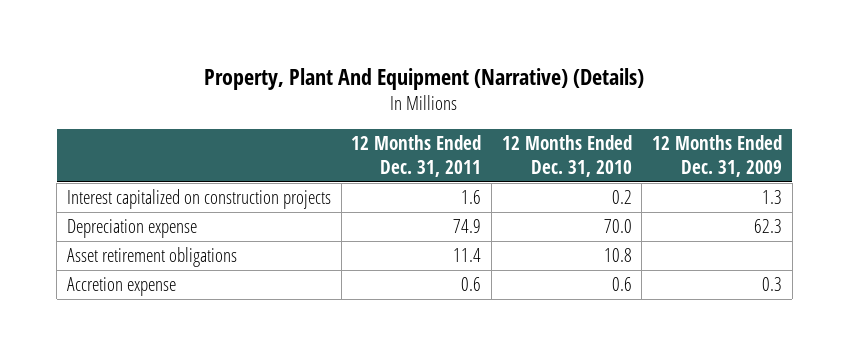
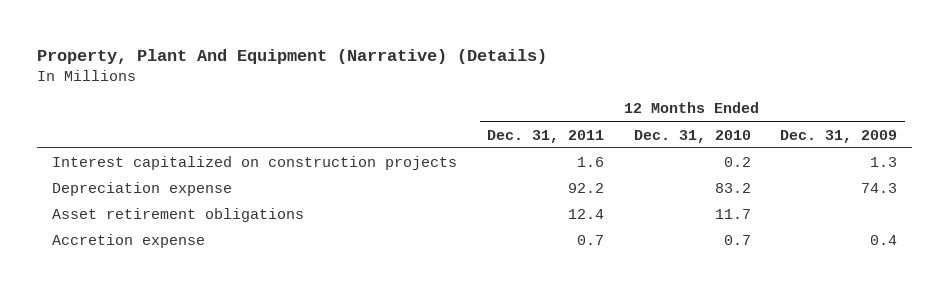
- Depreciation expense | 74.9 | 70.0 | 62.3
- Asset retirement obligations | 11.4 | 10.8 |
- Accretion expense | 0.6 | 0.6 | 0.3
+ Depreciation expense | 92.2 | 83.2 | 74.3
+ Asset retirement obligations | 12.4 | 11.7 |
+ Accretion expense | 0.7 | 0.7 | 0.4

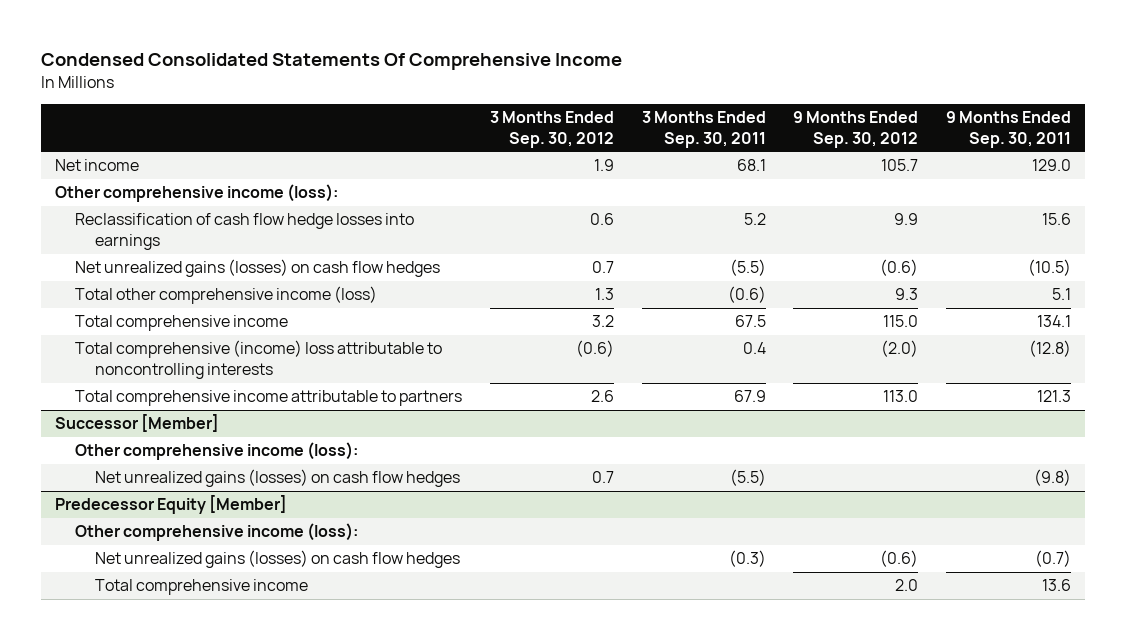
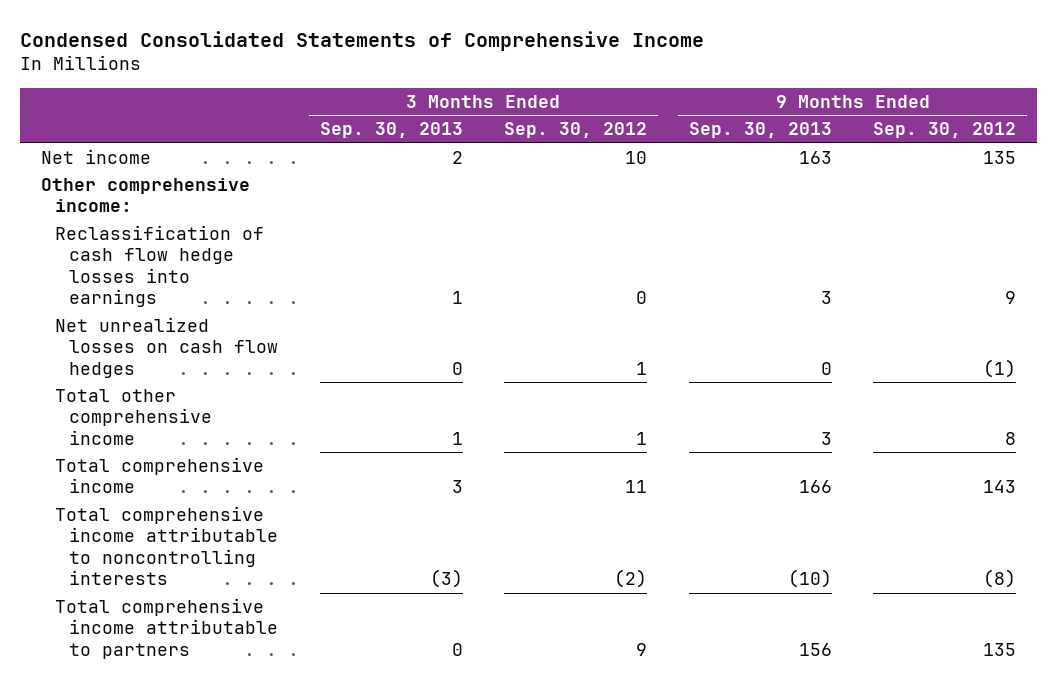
- Condensed Consolidated Statements Of Comprehensive Income
+ Condensed Consolidated Statements of Comprehensive Income
- | 3 Months Ended Sep. 30, 2012 | 3 Months Ended Sep. 30, 2011 | 9 Months Ended Sep. 30, 2012 | 9 Months Ended Sep. 30, 2011
+ | 3 Months Ended Sep. 30, 2013 | 3 Months Ended Sep. 30, 2012 | 9 Months Ended Sep. 30, 2013 | 9 Months Ended Sep. 30, 2012
- Net income | 1.9 | 68.1 | 105.7 | 129.0
- Other comprehensive income (loss):
- Reclassification of cash flow hedge losses into earnings | 0.6 | 5.2 | 9.9 | 15.6
- Net unrealized gains (losses) on cash flow hedges | 0.7 | (5.5) | (0.6) | (10.5)
- Total other comprehensive income (loss) | 1.3 | (0.6) | 9.3 | 5.1
- Total comprehensive income | 3.2 | 67.5 | 115.0 | 134.1
- Total comprehensive (income) loss attributable to noncontrolling interests | (0.6) | 0.4 | (2.0) | (12.8)
- Total comprehensive income attributable to partners | 2.6 | 67.9 | 113.0 | 121.3
- Successor [Member]
- Other comprehensive income (loss):
- Net unrealized gains (losses) on cash flow hedges | 0.7 | (5.5) | | (9.8)
- Predecessor Equity [Member]
- Other comprehensive income (loss):
- Net unrealized gains (losses) on cash flow hedges | | (0.3) | (0.6) | (0.7)
- Total comprehensive income | | | 2.0 | 13.6
+ Net income | 2 | 10 | 163 | 135
+ Other comprehensive income:
+ Reclassification of cash flow hedge losses into earnings | 1 | 0 | 3 | 9
+ Net unrealized losses on cash flow hedges | 0 | 1 | 0 | (1)
+ Total other comprehensive income | 1 | 1 | 3 | 8
+ Total comprehensive income | 3 | 11 | 166 | 143
+ Total comprehensive income attributable to noncontrolling interests | (3) | (2) | (10) | (8)
+ Total comprehensive income attributable to partners | 0 | 9 | 156 | 135

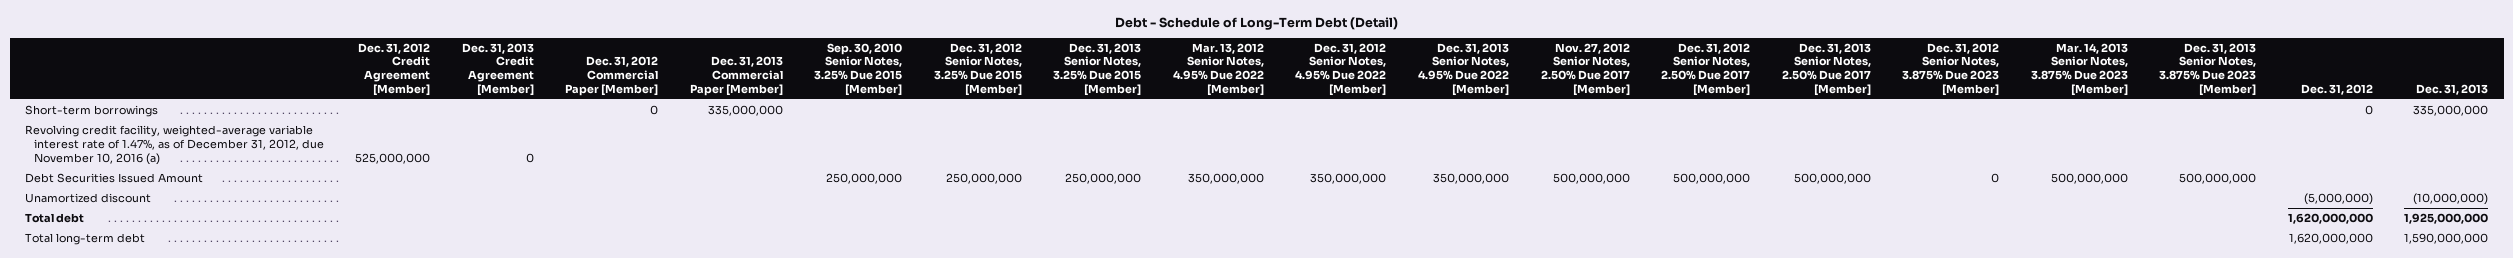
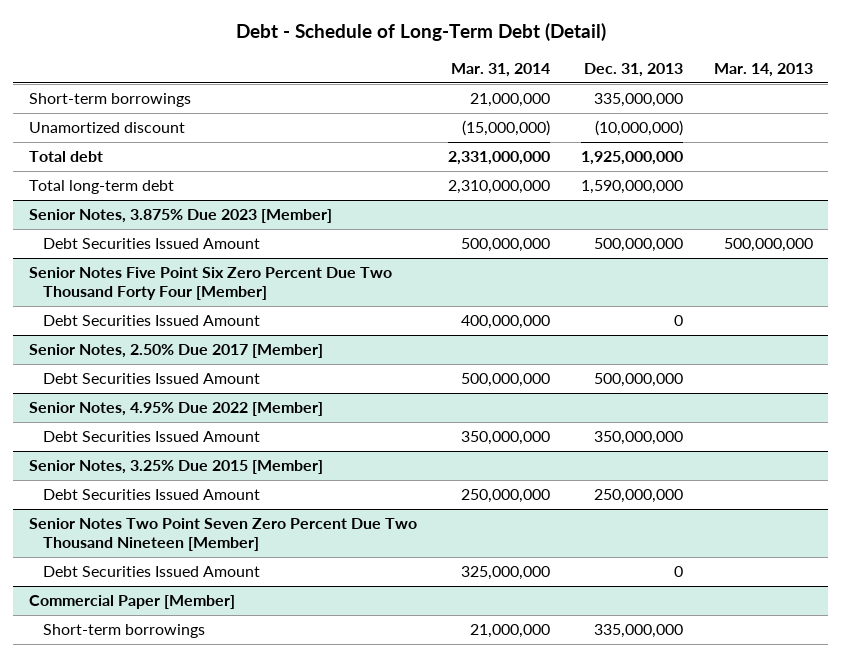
- | Dec. 31, 2012 Credit Agreement [Member] | Dec. 31, 2013 Credit Agreement [Member] | Dec. 31, 2012 Commercial Paper [Member] | Dec. 31, 2013 Commercial Paper [Member] | Sep. 30, 2010 Senior Notes, 3.25% Due 2015 [Member] | Dec. 31, 2012 Senior Notes, 3.25% Due 2015 [Member] | Dec. 31, 2013 Senior Notes, 3.25% Due 2015 [Member] | Mar. 13, 2012 Senior Notes, 4.95% Due 2022 [Member] | Dec. 31, 2012 Senior Notes, 4.95% Due 2022 [Member] | Dec. 31, 2013 Senior Notes, 4.95% Due 2022 [Member] | Nov. 27, 2012 Senior Notes, 2.50% Due 2017 [Member] | Dec. 31, 2012 Senior Notes, 2.50% Due 2017 [Member] | Dec. 31, 2013 Senior Notes, 2.50% Due 2017 [Member] | Dec. 31, 2012 Senior Notes, 3.875% Due 2023 [Member] | Mar. 14, 2013 Senior Notes, 3.875% Due 2023 [Member] | Dec. 31, 2013 Senior Notes, 3.875% Due 2023 [Member] | Dec. 31, 2012 | Dec. 31, 2013
+ | Mar. 31, 2014 | Dec. 31, 2013 | Mar. 14, 2013
- Revolving credit facility, weighted-average variable interest rate of 1.47%, as of December 31, 2012, due November 10, 2016 (a) | 525,000,000 | 0 | | | | | | | | | | | | | | | |
- Debt Securities Issued Amount | | | | | 250,000,000 | 250,000,000 | 250,000,000 | 350,000,000 | 350,000,000 | 350,000,000 | 500,000,000 | 500,000,000 | 500,000,000 | 0 | 500,000,000 | 500,000,000 | |
+ Senior Notes, 3.875% Due 2023 [Member]
+ Debt Securities Issued Amount | 500,000,000 | 500,000,000 | 500,000,000
+ Senior Notes Five Point Six Zero Percent Due Two Thousand Forty Four [Member]
+ Debt Securities Issued Amount | 400,000,000 | 0 |
+ Senior Notes, 2.50% Due 2017 [Member]
+ Debt Securities Issued Amount | 500,000,000 | 500,000,000 |
+ Senior Notes, 4.95% Due 2022 [Member]
+ Debt Securities Issued Amount | 350,000,000 | 350,000,000 |
+ Senior Notes, 3.25% Due 2015 [Member]
+ Debt Securities Issued Amount | 250,000,000 | 250,000,000 |
+ Senior Notes Two Point Seven Zero Percent Due Two Thousand Nineteen [Member]
+ Debt Securities Issued Amount | 325,000,000 | 0 |
+ Commercial Paper [Member]
+ Short-term borrowings | 21,000,000 | 335,000,000 |

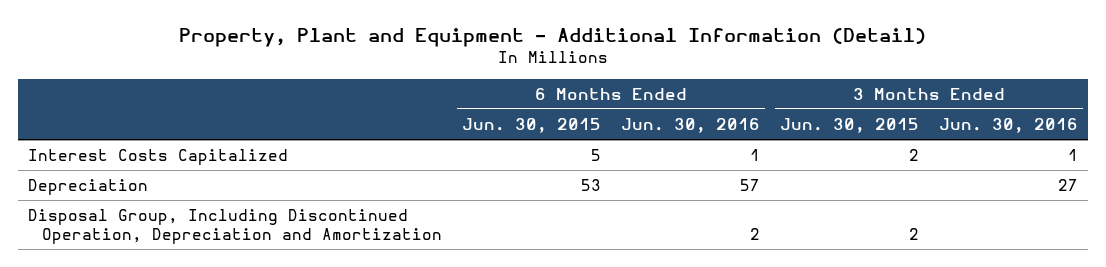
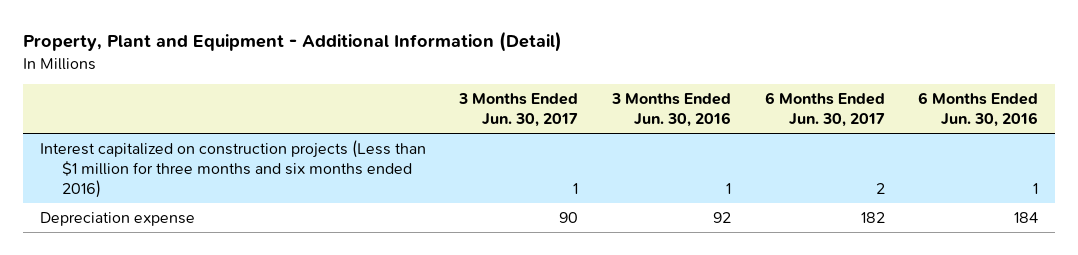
- | 6 Months Ended Jun. 30, 2015 | 6 Months Ended Jun. 30, 2016 | 3 Months Ended Jun. 30, 2015 | 3 Months Ended Jun. 30, 2016
+ | 3 Months Ended Jun. 30, 2017 | 3 Months Ended Jun. 30, 2016 | 6 Months Ended Jun. 30, 2017 | 6 Months Ended Jun. 30, 2016
- Interest Costs Capitalized | 5 | 1 | 2 | 1
- Depreciation | 53 | 57 | | 27
- Disposal Group, Including Discontinued Operation, Depreciation and Amortization | | 2 | 2 |
+ Interest capitalized on construction projects (Less than $1 million for three months and six months ended 2016) | 1 | 1 | 2 | 1
+ Depreciation expense | 90 | 92 | 182 | 184

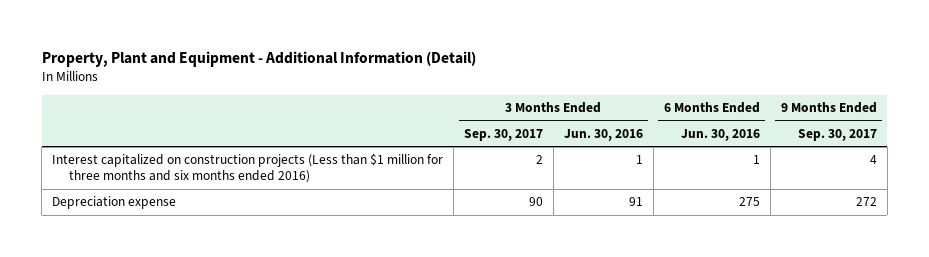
- | 3 Months Ended Jun. 30, 2017 | 3 Months Ended Jun. 30, 2016 | 6 Months Ended Jun. 30, 2017 | 6 Months Ended Jun. 30, 2016
+ | 3 Months Ended Sep. 30, 2017 | 3 Months Ended Jun. 30, 2016 | 6 Months Ended Jun. 30, 2016 | 9 Months Ended Sep. 30, 2017
- Depreciation expense | 90 | 92 | 182 | 184
+ Depreciation expense | 90 | 91 | 275 | 272

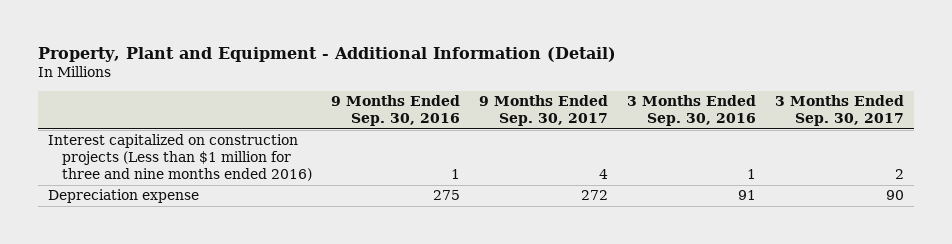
- | 3 Months Ended Sep. 30, 2017 | 3 Months Ended Jun. 30, 2016 | 6 Months Ended Jun. 30, 2016 | 9 Months Ended Sep. 30, 2017
+ | 9 Months Ended Sep. 30, 2016 | 9 Months Ended Sep. 30, 2017 | 3 Months Ended Sep. 30, 2016 | 3 Months Ended Sep. 30, 2017
- Interest capitalized on construction projects (Less than $1 million for three months and six months ended 2016) | 2 | 1 | 1 | 4
+ Interest capitalized on construction projects (Less than $1 million for three and nine months ended 2016) | 1 | 4 | 1 | 2

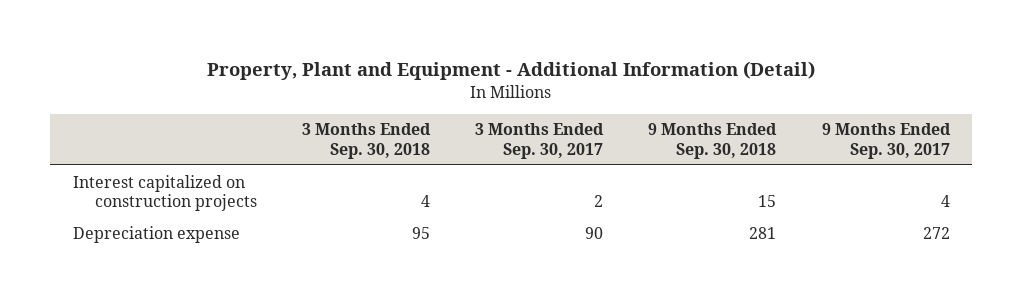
- | 9 Months Ended Sep. 30, 2016 | 9 Months Ended Sep. 30, 2017 | 3 Months Ended Sep. 30, 2016 | 3 Months Ended Sep. 30, 2017
+ | 3 Months Ended Sep. 30, 2018 | 3 Months Ended Sep. 30, 2017 | 9 Months Ended Sep. 30, 2018 | 9 Months Ended Sep. 30, 2017
- Interest capitalized on construction projects (Less than $1 million for three and nine months ended 2016) | 1 | 4 | 1 | 2
+ Interest capitalized on construction projects | 4 | 2 | 15 | 4

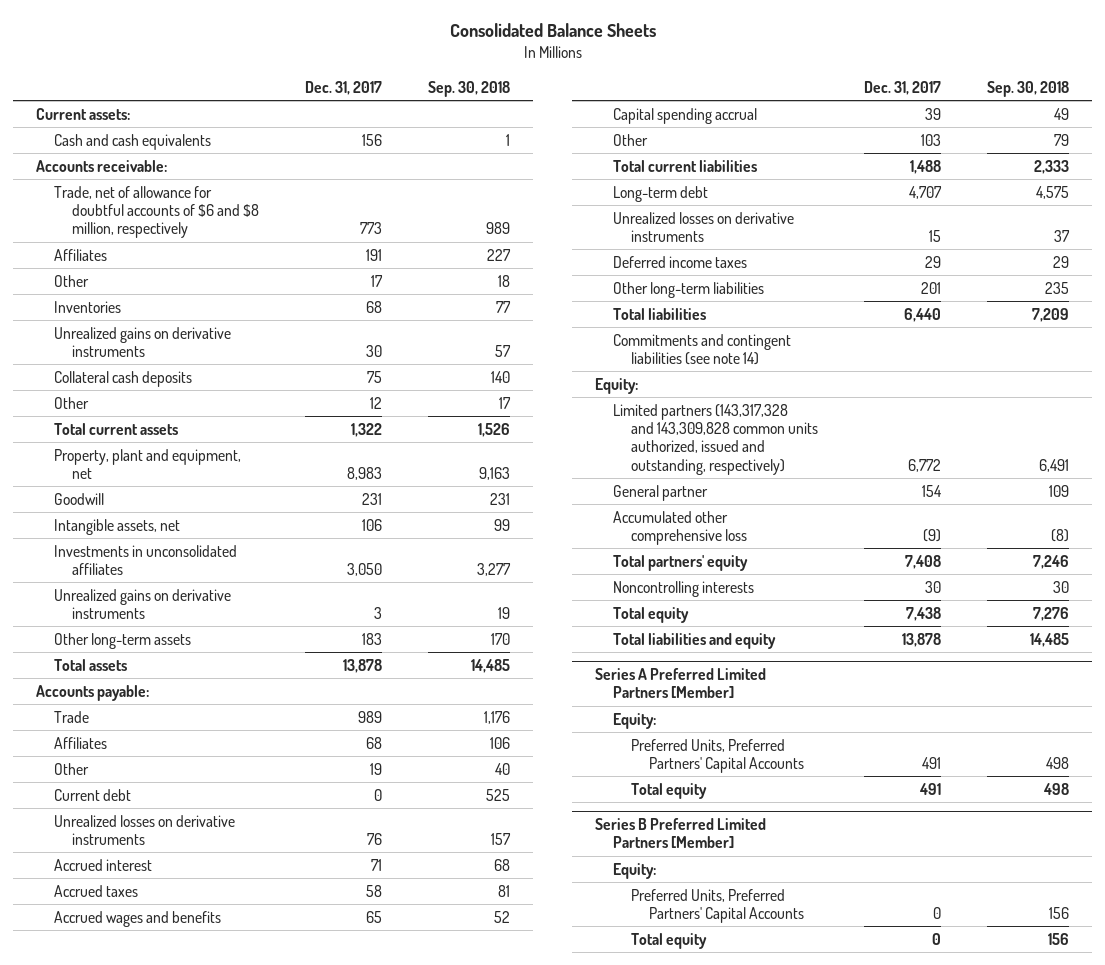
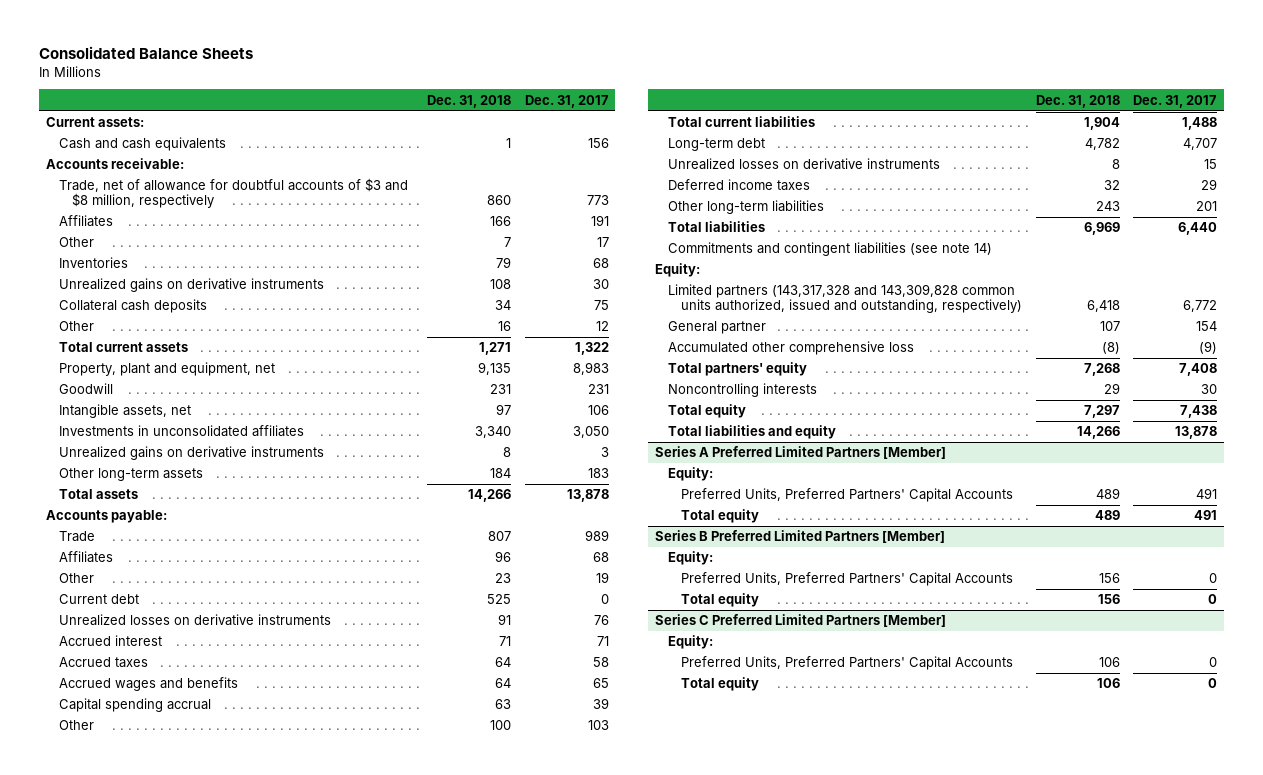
- | Dec. 31, 2017 | Sep. 30, 2018
+ | Dec. 31, 2018 | Dec. 31, 2017
- Trade, net of allowance for doubtful accounts of $6 and $8 million, respectively | 773 | 989
+ Trade, net of allowance for doubtful accounts of $3 and $8 million, respectively | 860 | 773
+ Series C Preferred Limited Partners [Member]
+ Equity:
+ Preferred Units, Preferred Partners' Capital Accounts | 106 | 0
+ Total equity | 106 | 0

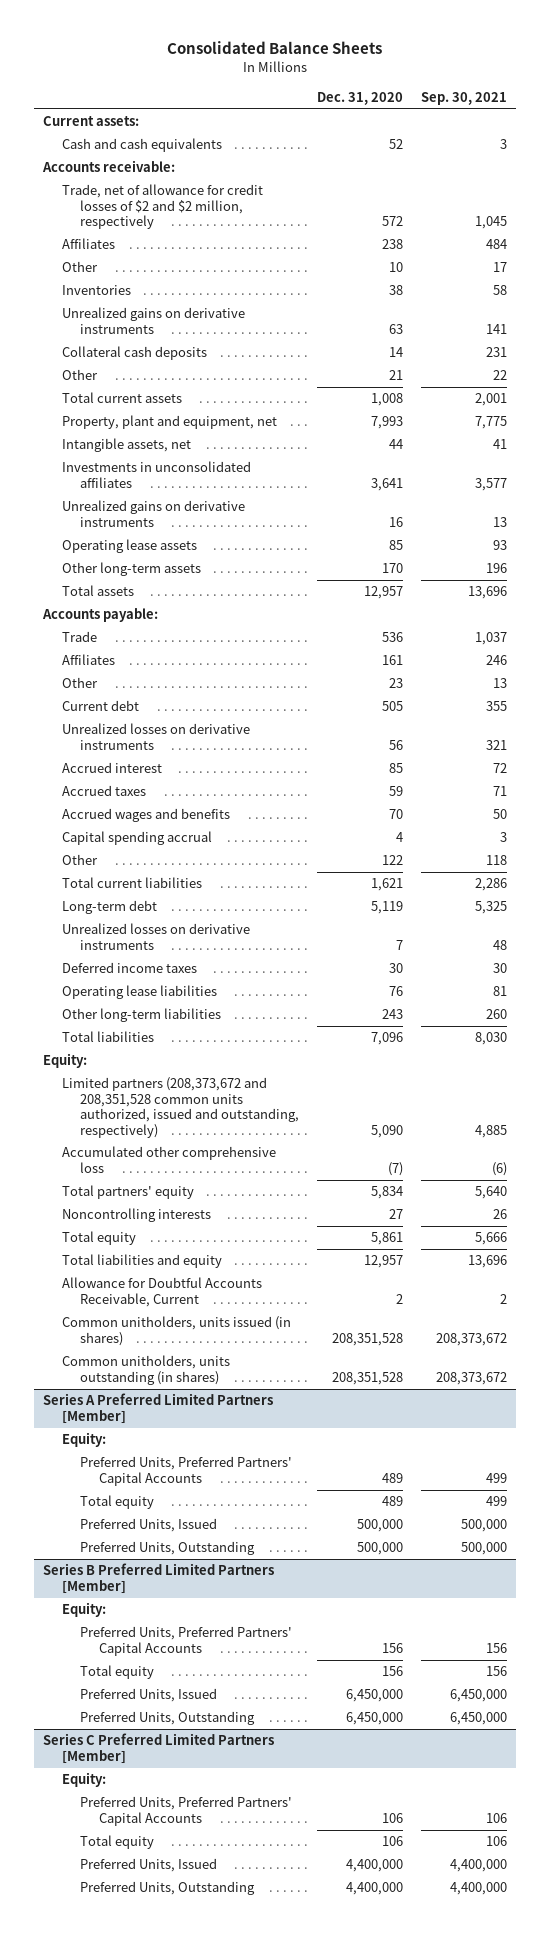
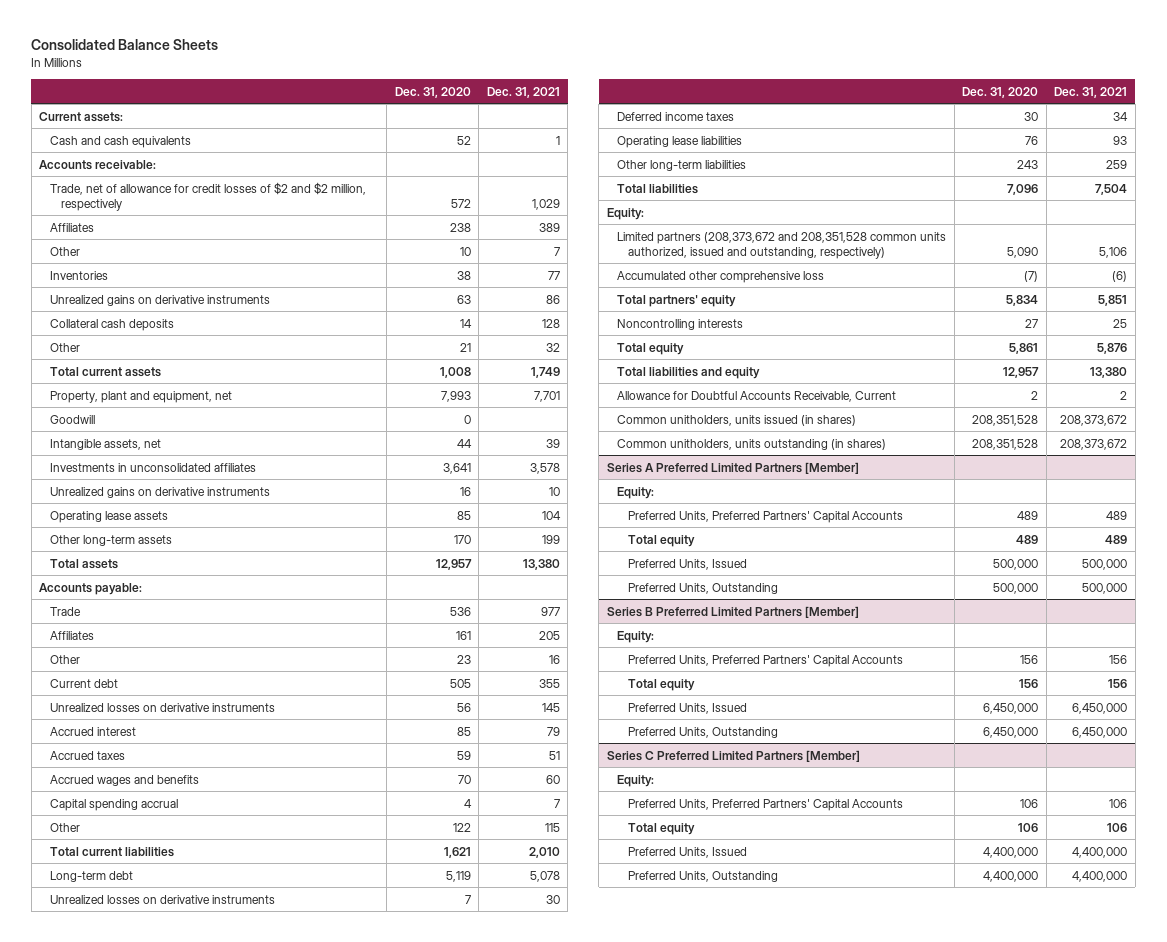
- | Dec. 31, 2020 | Sep. 30, 2021
+ | Dec. 31, 2020 | Dec. 31, 2021
+ Goodwill | 0 |

